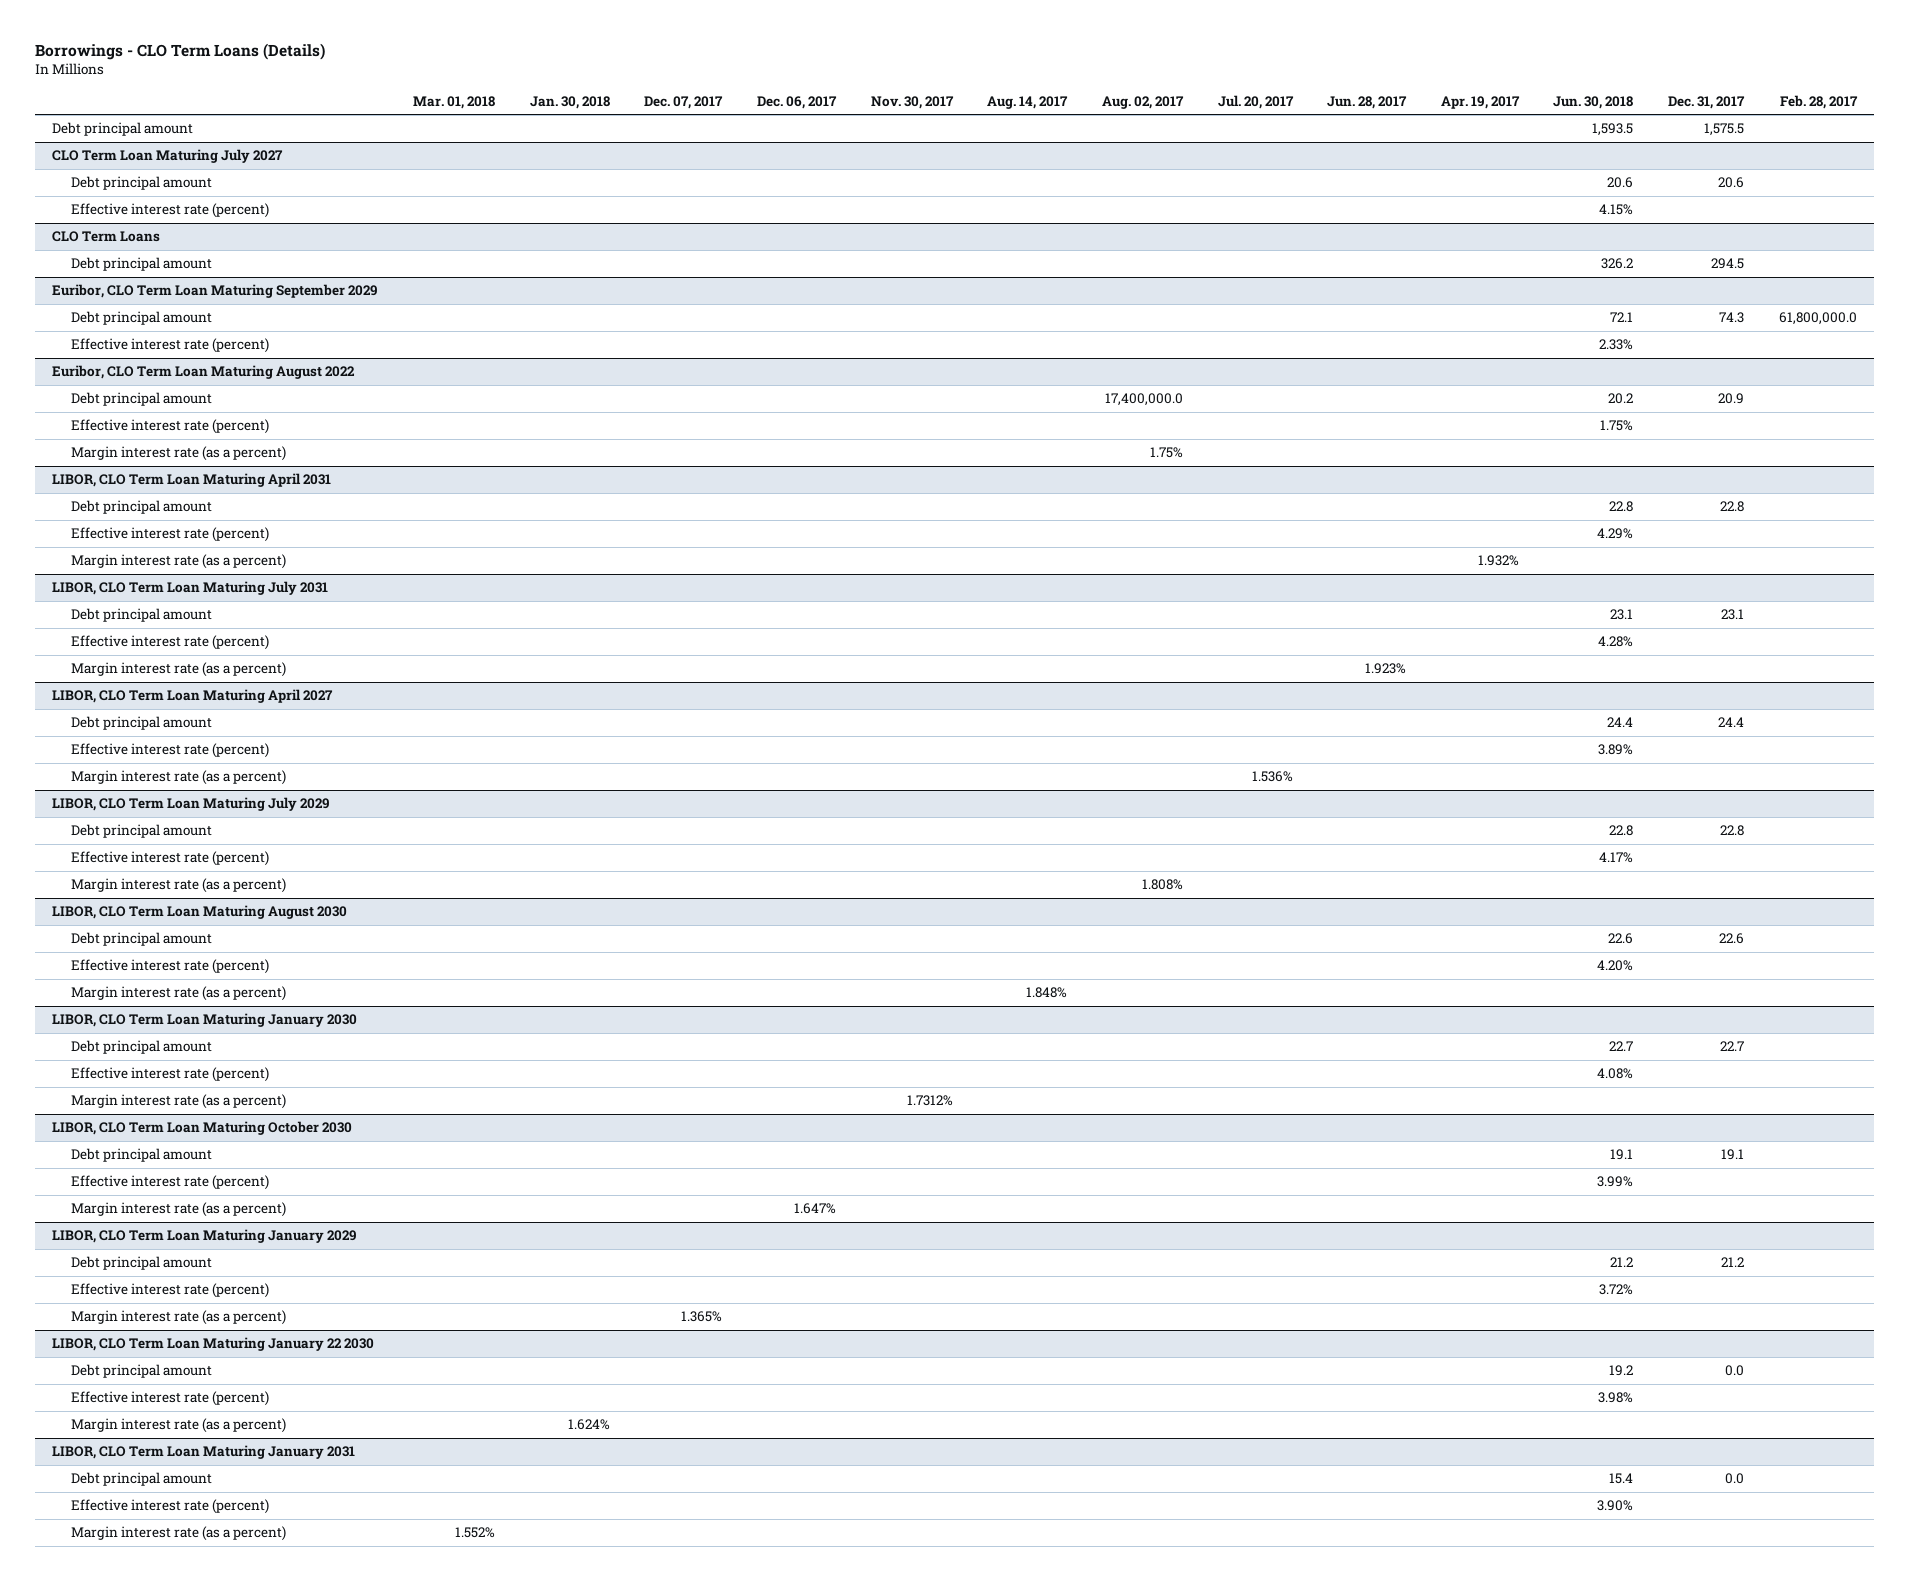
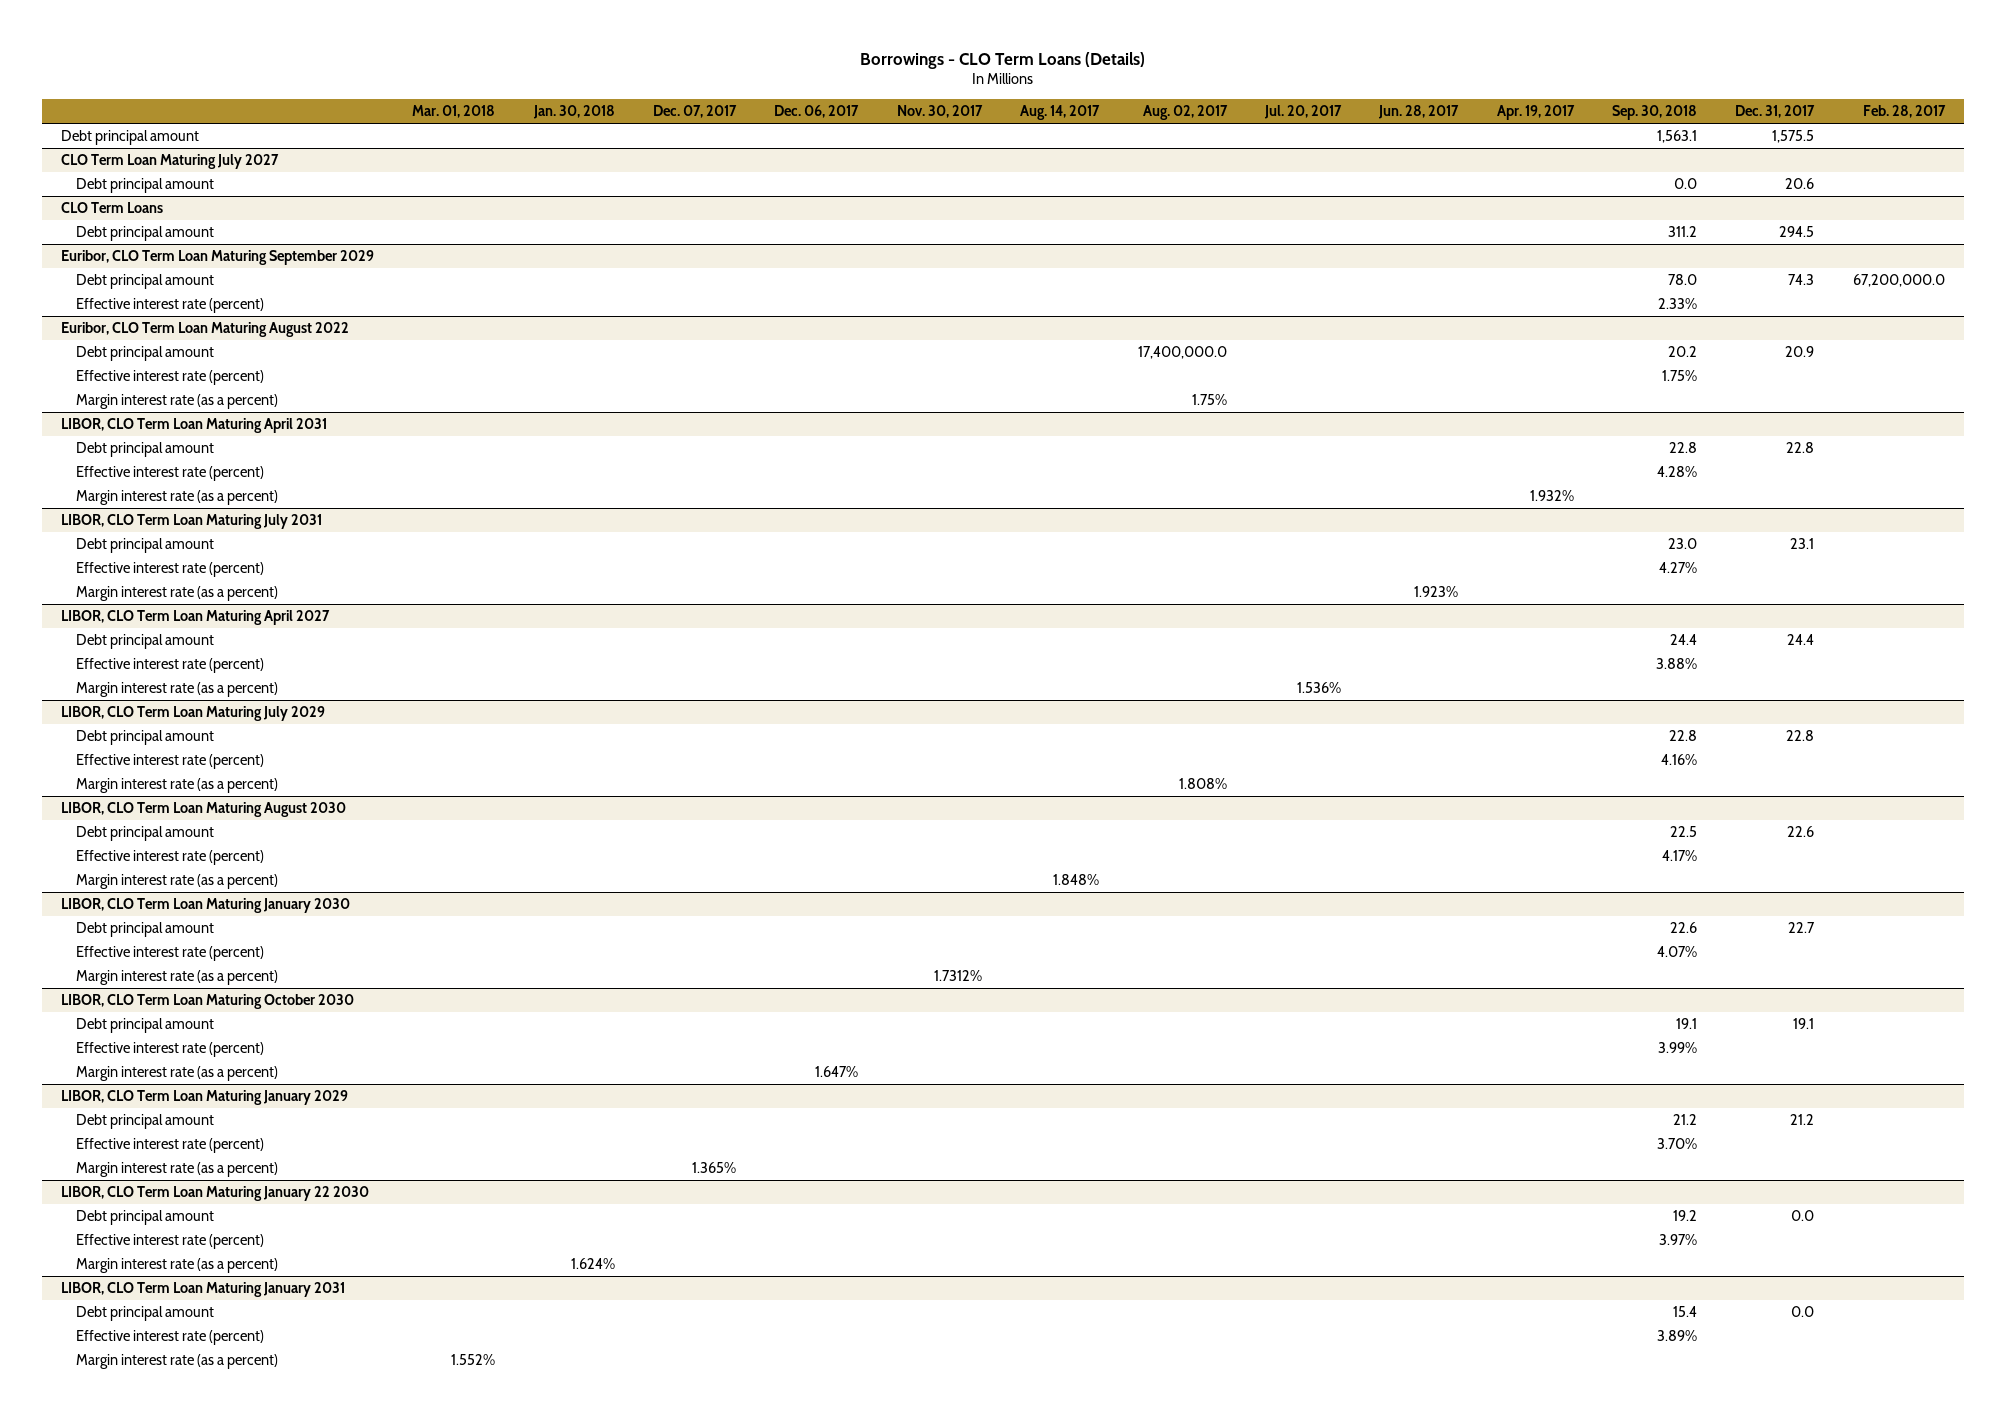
- | Mar. 01, 2018 | Jan. 30, 2018 | Dec. 07, 2017 | Dec. 06, 2017 | Nov. 30, 2017 | Aug. 14, 2017 | Aug. 02, 2017 | Jul. 20, 2017 | Jun. 28, 2017 | Apr. 19, 2017 | Jun. 30, 2018 | Dec. 31, 2017 | Feb. 28, 2017
+ | Mar. 01, 2018 | Jan. 30, 2018 | Dec. 07, 2017 | Dec. 06, 2017 | Nov. 30, 2017 | Aug. 14, 2017 | Aug. 02, 2017 | Jul. 20, 2017 | Jun. 28, 2017 | Apr. 19, 2017 | Sep. 30, 2018 | Dec. 31, 2017 | Feb. 28, 2017
@ CLO Term Loan Maturing July 2027
- Effective interest rate (percent) | | | | | | | | | | | 4.15% | |
@ Euribor, CLO Term Loan Maturing September 2029
- Debt principal amount | | | | | | | | | | | 72.1 | 74.3 | 61,800,000.0
+ Debt principal amount | | | | | | | | | | | 78.0 | 74.3 | 67,200,000.0

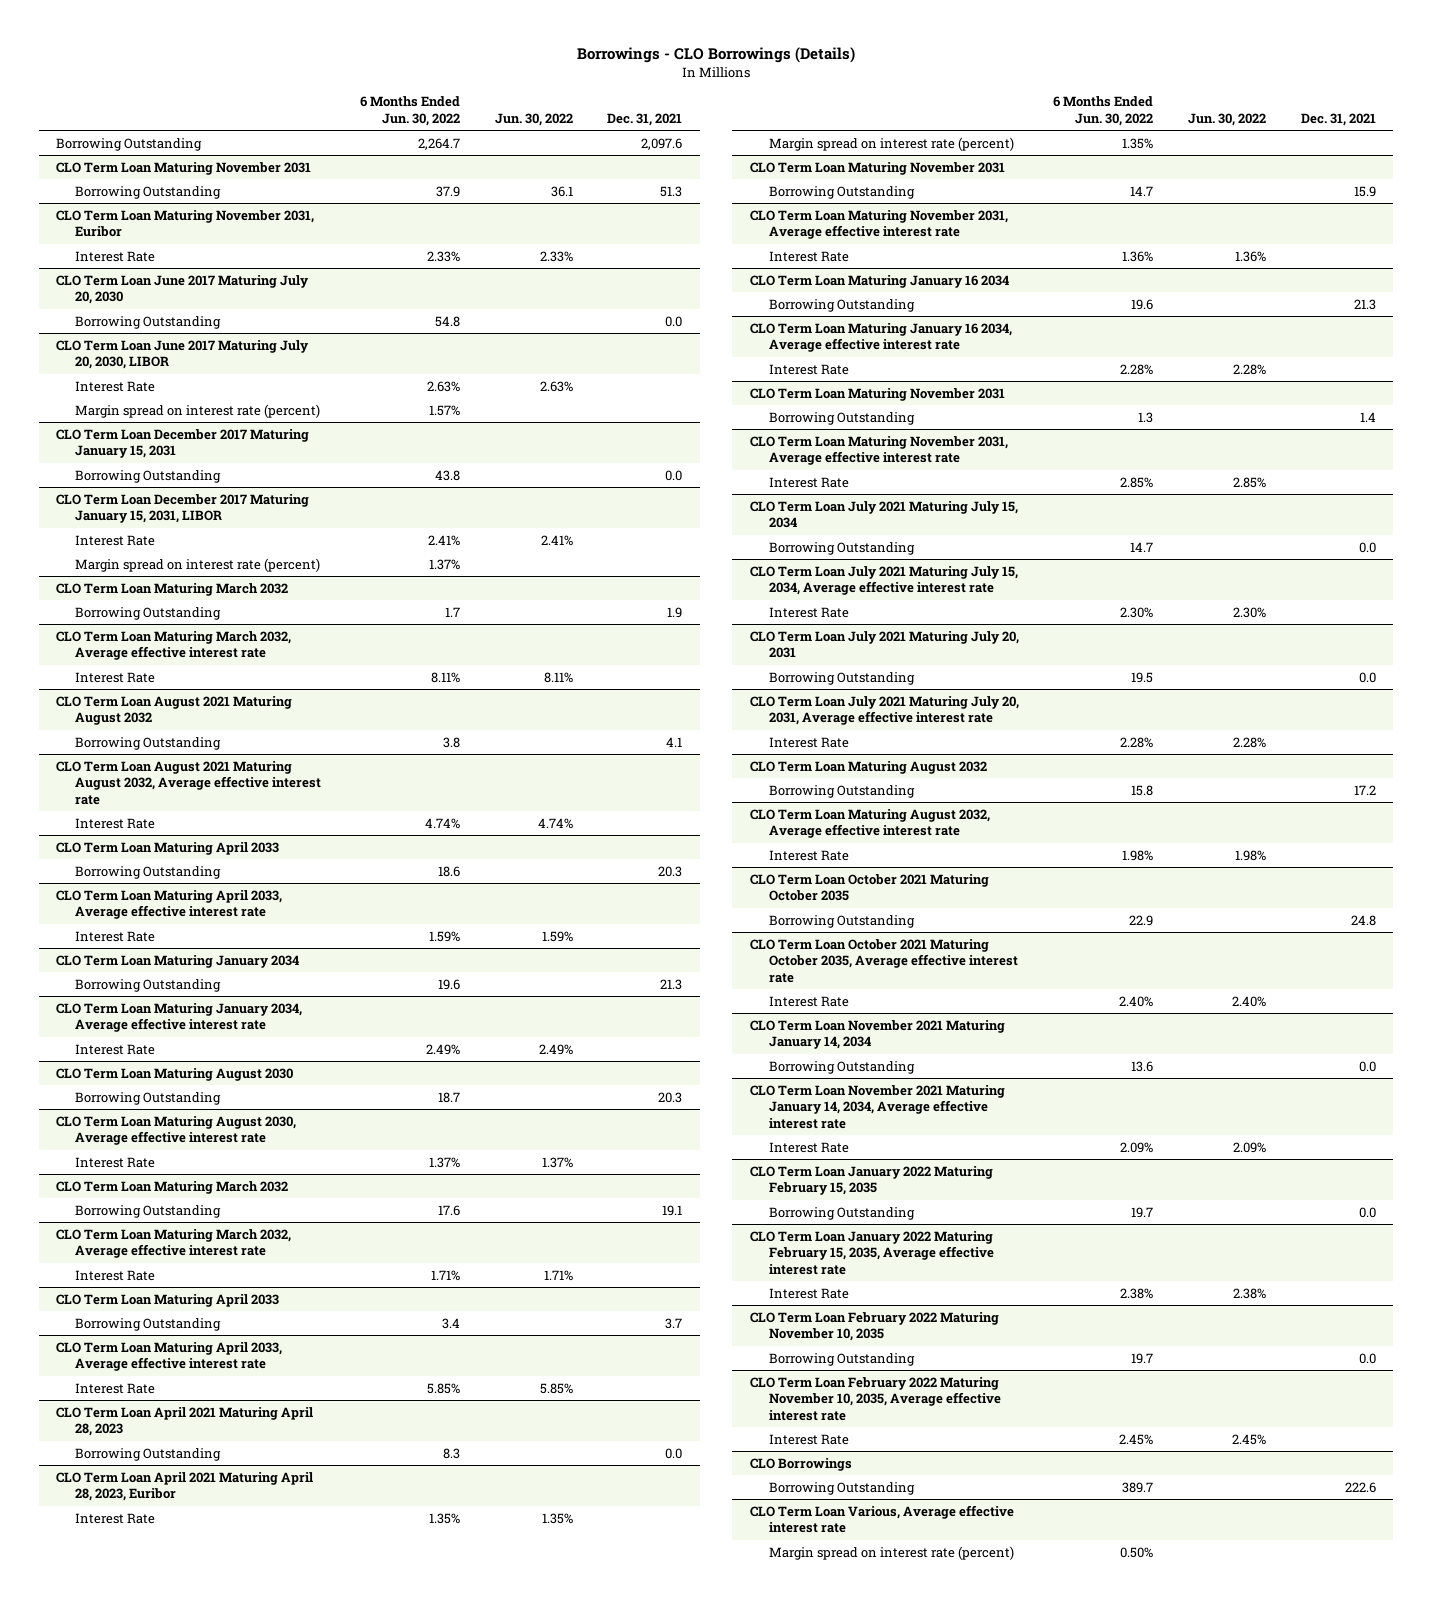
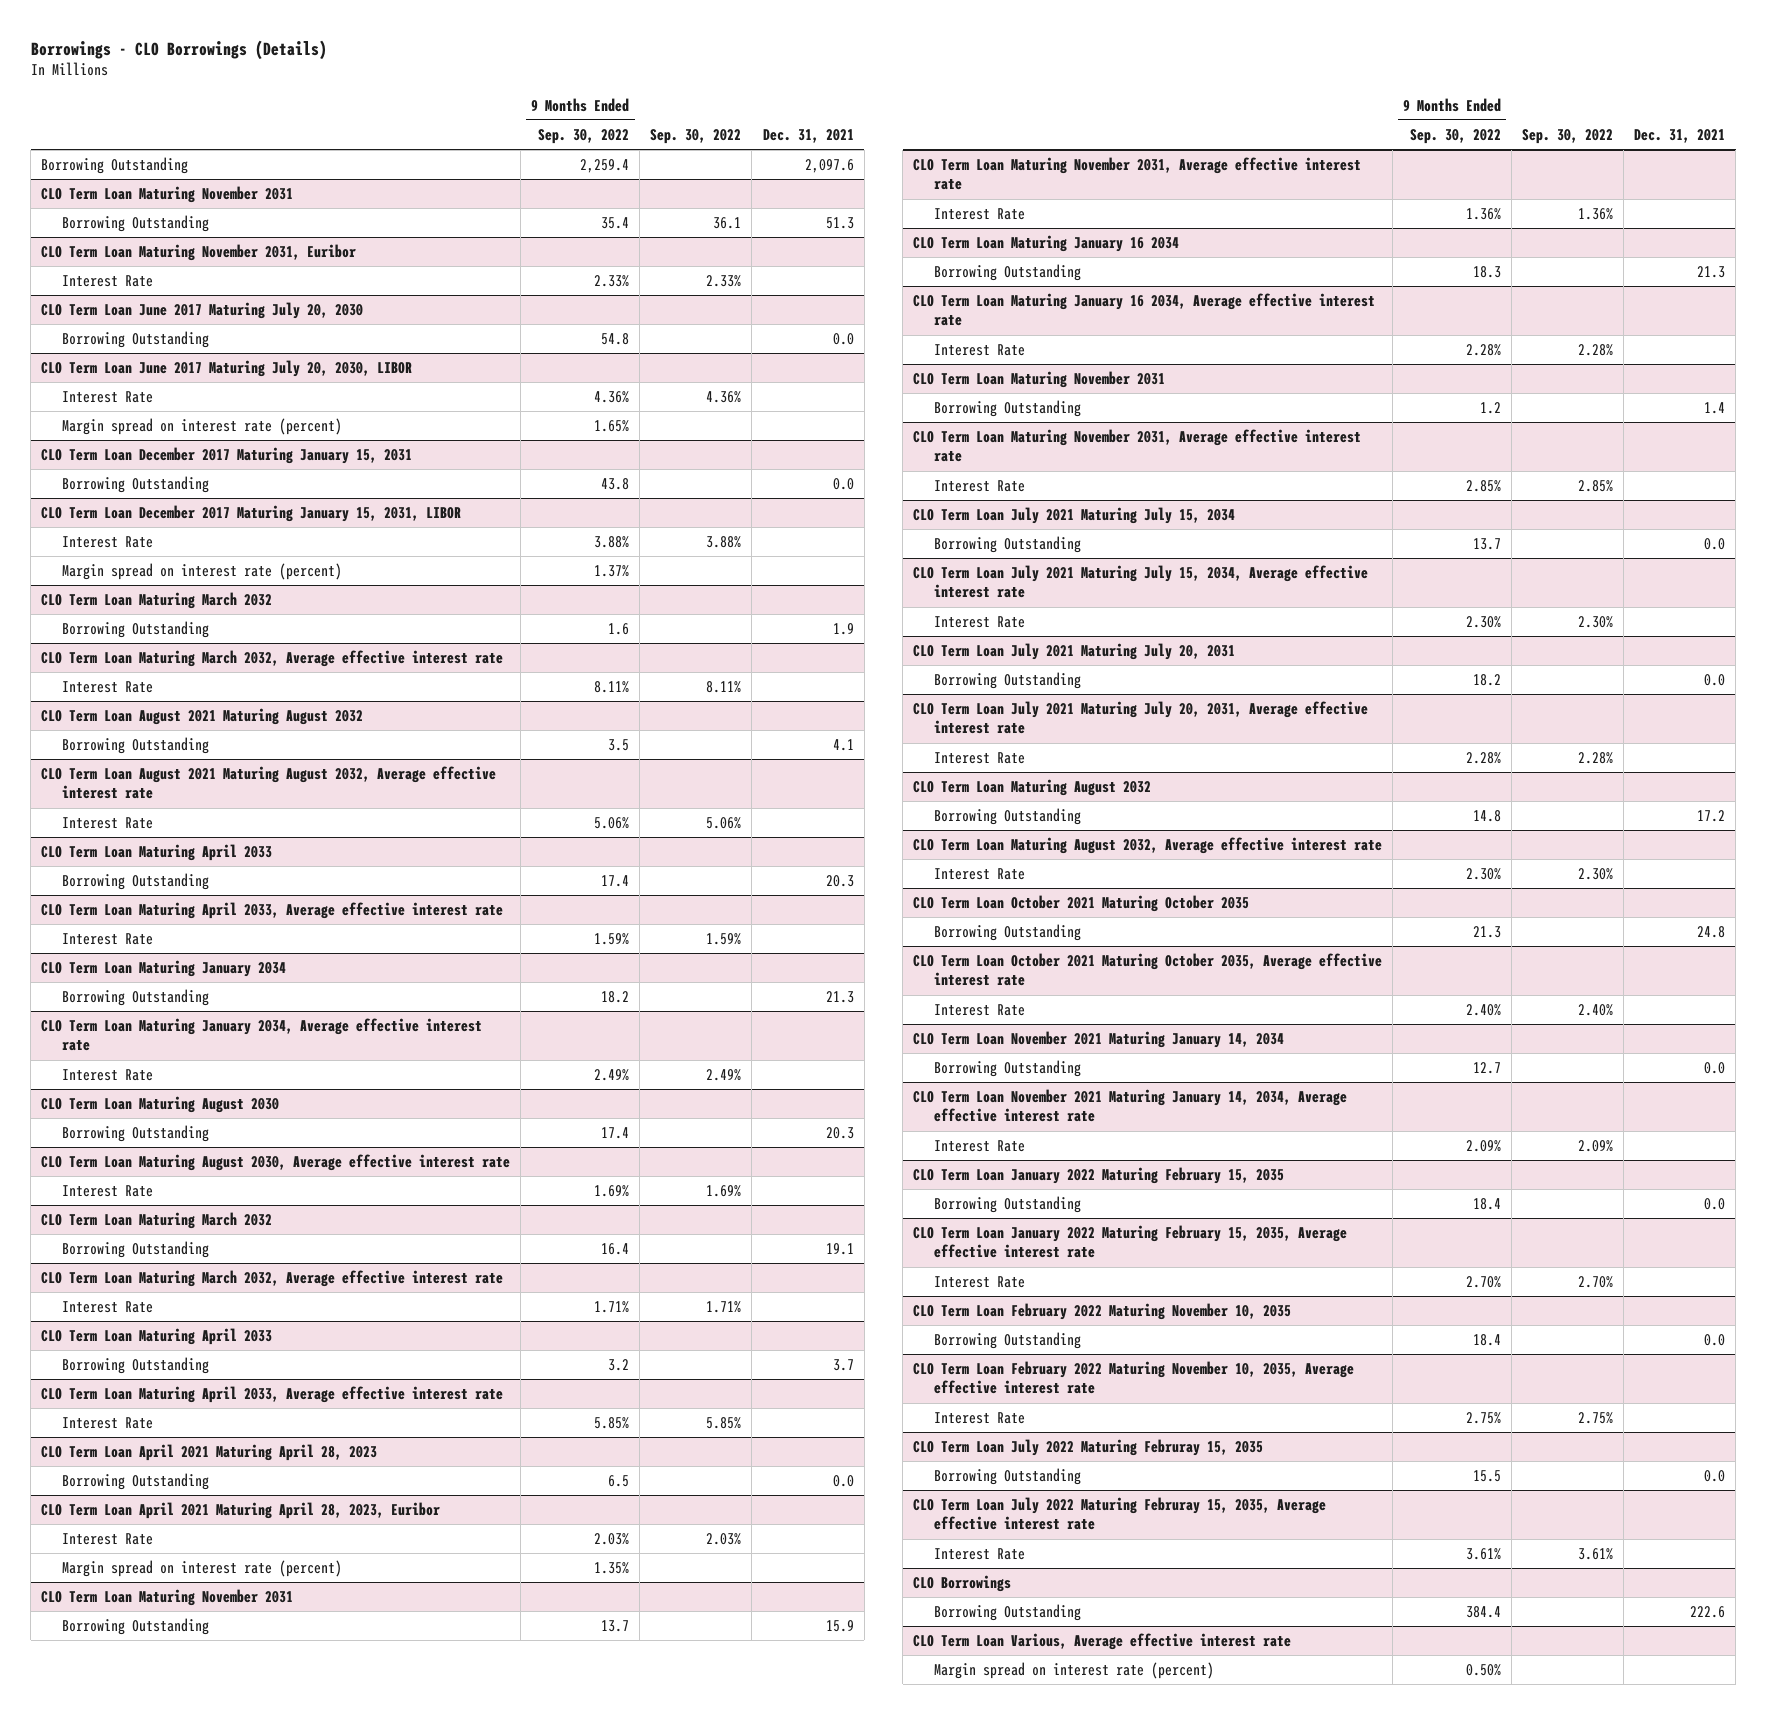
- | 6 Months Ended Jun. 30, 2022 | Jun. 30, 2022 | Dec. 31, 2021
+ | 9 Months Ended Sep. 30, 2022 | Sep. 30, 2022 | Dec. 31, 2021
+ CLO Term Loan July 2022 Maturing Februray 15, 2035
+ Borrowing Outstanding | 15.5 | | 0.0
+ CLO Term Loan July 2022 Maturing Februray 15, 2035, Average effective interest rate
+ Interest Rate | 3.61% | 3.61% |

